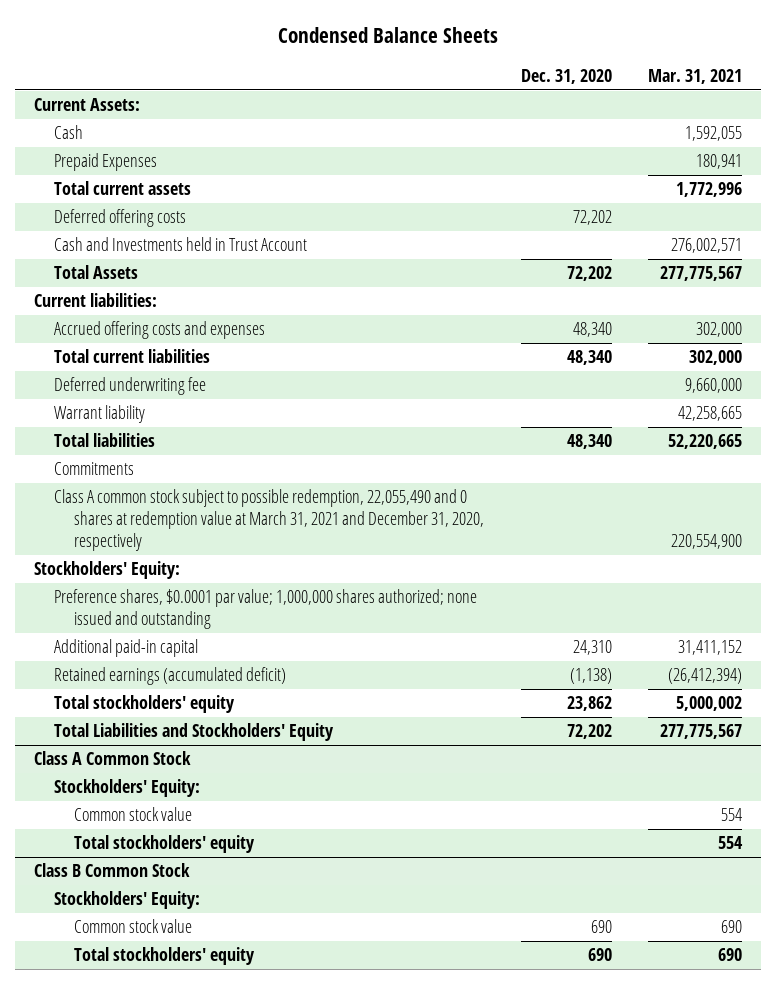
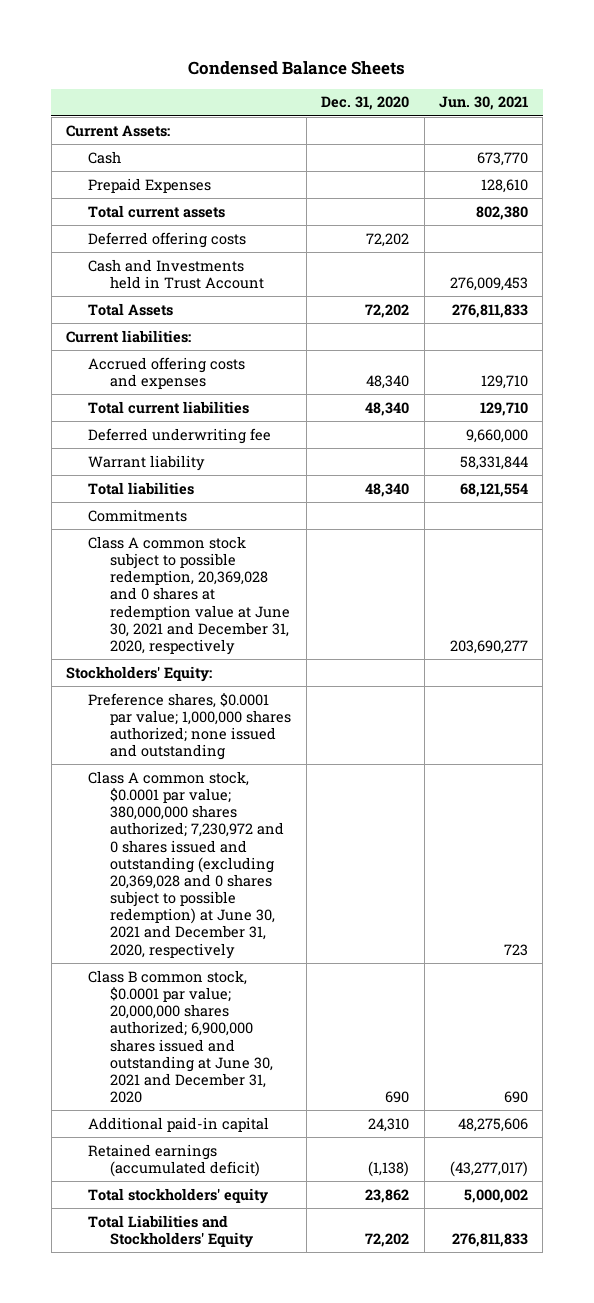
- | Dec. 31, 2020 | Mar. 31, 2021
+ | Dec. 31, 2020 | Jun. 30, 2021
- Class A common stock subject to possible redemption, 22,055,490 and 0 shares at redemption value at March 31, 2021 and December 31, 2020, respectively | | 220,554,900
+ Class A common stock subject to possible redemption, 20,369,028 and 0 shares at redemption value at June 30, 2021 and December 31, 2020, respectively | | 203,690,277
+ Class A common stock, $0.0001 par value; 380,000,000 shares authorized; 7,230,972 and 0 shares issued and outstanding (excluding 20,369,028 and 0 shares subject to possible redemption) at June 30, 2021 and December 31, 2020, respectively | | 723
+ Class B common stock, $0.0001 par value; 20,000,000 shares authorized; 6,900,000 shares issued and outstanding at June 30, 2021 and December 31, 2020 | 690 | 690
- Class A Common Stock
- Stockholders' Equity:
- Common stock value | | 554
- Total stockholders' equity | | 554
- Class B Common Stock
- Stockholders' Equity:
- Common stock value | 690 | 690
- Total stockholders' equity | 690 | 690

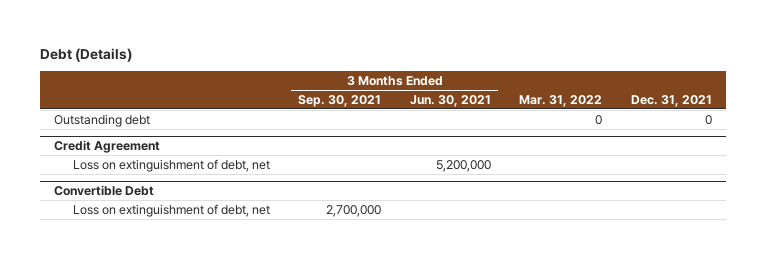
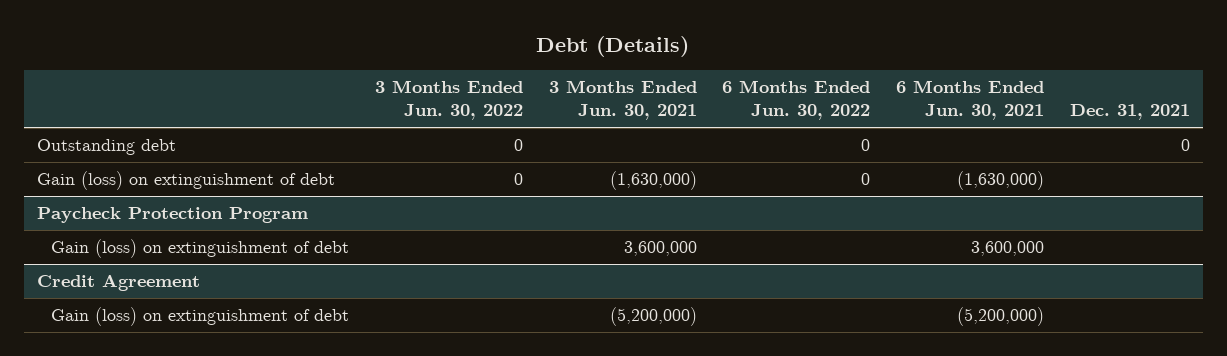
- | 3 Months Ended Sep. 30, 2021 | 3 Months Ended Jun. 30, 2021 | Mar. 31, 2022 | Dec. 31, 2021
+ | 3 Months Ended Jun. 30, 2022 | 3 Months Ended Jun. 30, 2021 | 6 Months Ended Jun. 30, 2022 | 6 Months Ended Jun. 30, 2021 | Dec. 31, 2021
+ Gain (loss) on extinguishment of debt | 0 | (1,630,000) | 0 | (1,630,000) |
+ Paycheck Protection Program
+ Gain (loss) on extinguishment of debt | | 3,600,000 | | 3,600,000 |
@ Credit Agreement
- Loss on extinguishment of debt, net | | 5,200,000 | |
- Convertible Debt
- Loss on extinguishment of debt, net | 2,700,000 | | |
@ Credit Agreement
+ Gain (loss) on extinguishment of debt | | (5,200,000) | | (5,200,000) |

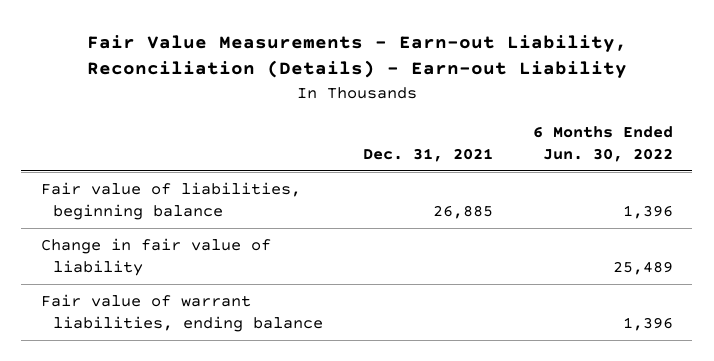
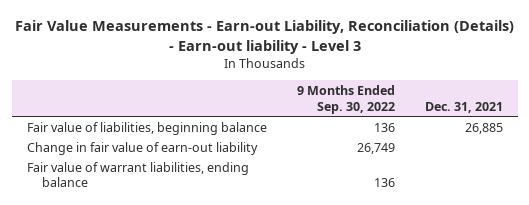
- Fair Value Measurements - Earn-out Liability, Reconciliation (Details) - Earn-out Liability
+ Fair Value Measurements - Earn-out Liability, Reconciliation (Details) - Earn-out liability - Level 3
- | Dec. 31, 2021 | 6 Months Ended Jun. 30, 2022
+ | 9 Months Ended Sep. 30, 2022 | Dec. 31, 2021
- Change in fair value of liability | | 25,489
+ Change in fair value of earn-out liability | 26,749 |

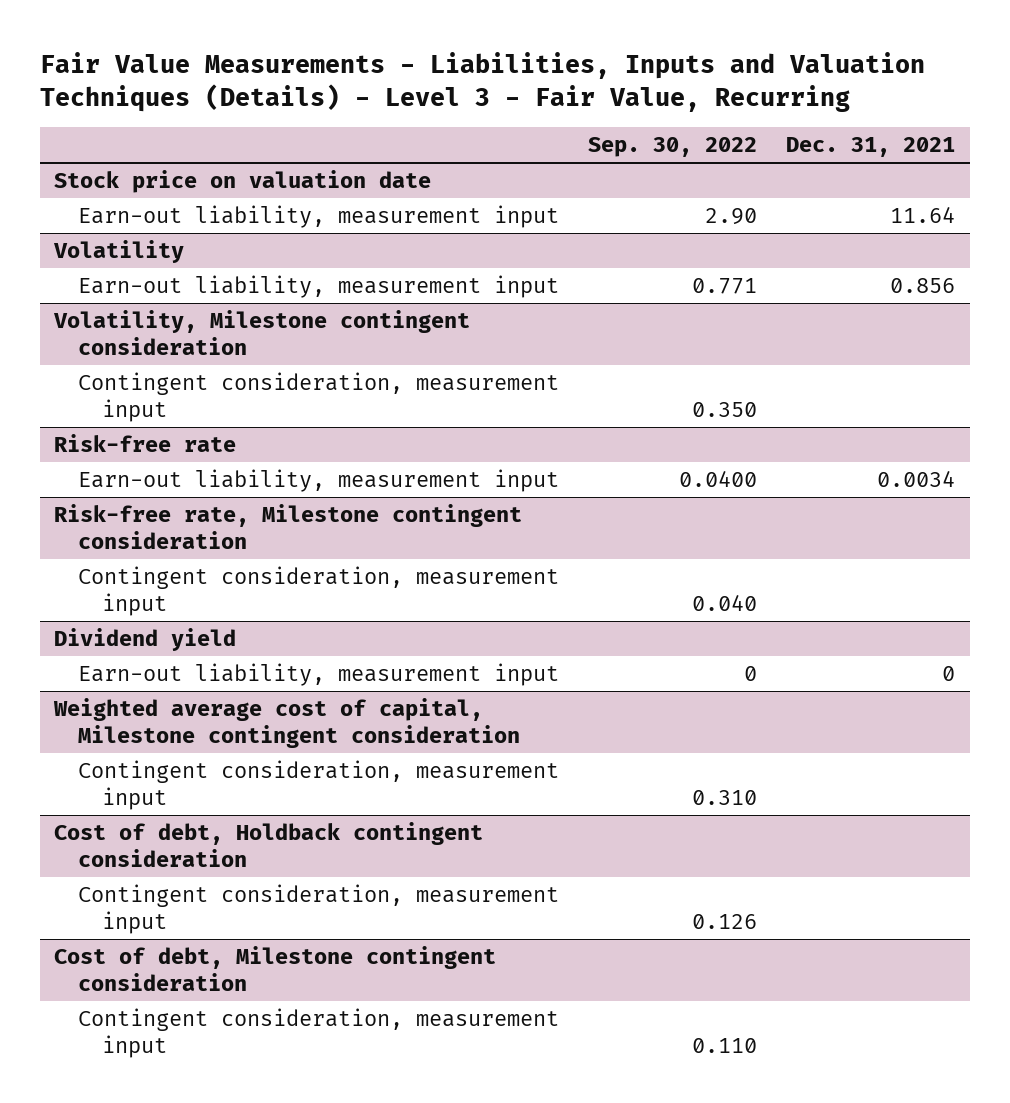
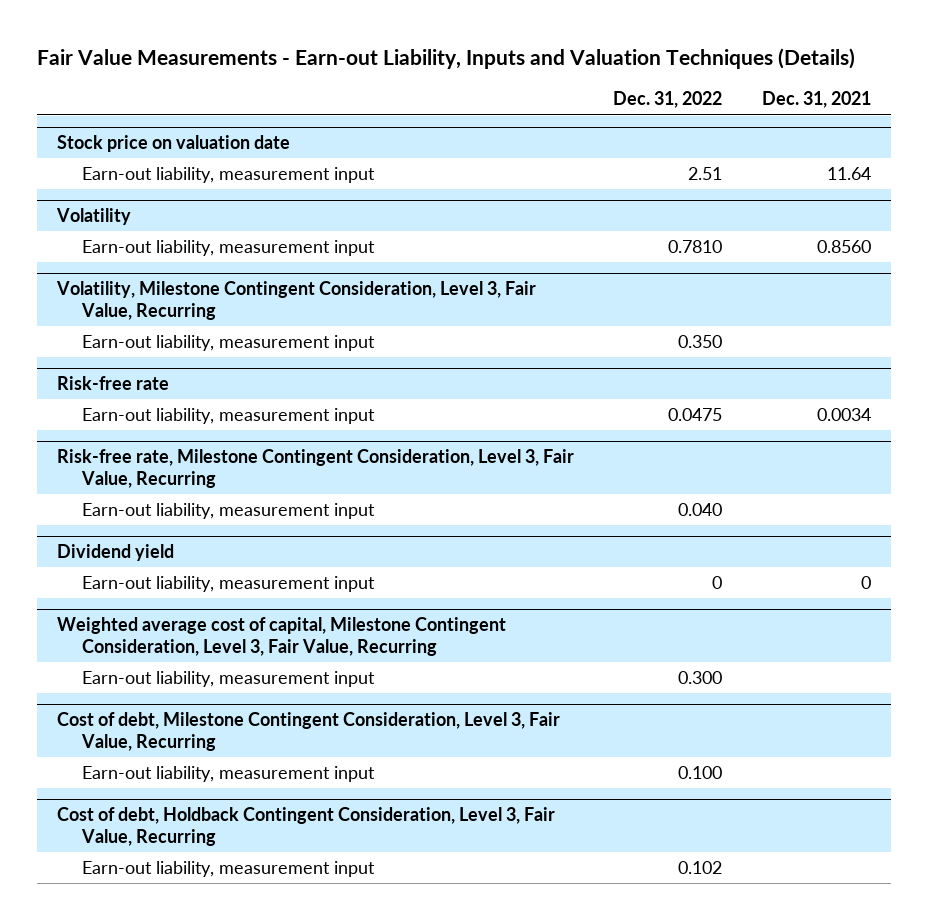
- Fair Value Measurements - Liabilities, Inputs and Valuation Techniques (Details) - Level 3 - Fair Value, Recurring
+ Fair Value Measurements - Earn-out Liability, Inputs and Valuation Techniques (Details)
- | Sep. 30, 2022 | Dec. 31, 2021
+ | Dec. 31, 2022 | Dec. 31, 2021
@ Volatility
- Earn-out liability, measurement input | 0.771 | 0.856
- Volatility, Milestone contingent consideration
- Contingent consideration, measurement input | 0.350 |
@ Volatility
+ Earn-out liability, measurement input | 0.7810 | 0.8560
+ Volatility, Milestone Contingent Consideration, Level 3, Fair Value, Recurring
+ Earn-out liability, measurement input | 0.350 |
- Risk-free rate, Milestone contingent consideration
- Contingent consideration, measurement input | 0.040 |
+ Risk-free rate, Milestone Contingent Consideration, Level 3, Fair Value, Recurring
+ Earn-out liability, measurement input | 0.040 |
- Weighted average cost of capital, Milestone contingent consideration
- Contingent consideration, measurement input | 0.310 |
- Cost of debt, Holdback contingent consideration
- Contingent consideration, measurement input | 0.126 |
- Cost of debt, Milestone contingent consideration
- Contingent consideration, measurement input | 0.110 |
+ Weighted average cost of capital, Milestone Contingent Consideration, Level 3, Fair Value, Recurring
+ Earn-out liability, measurement input | 0.300 |
+ Cost of debt, Milestone Contingent Consideration, Level 3, Fair Value, Recurring
+ Earn-out liability, measurement input | 0.100 |
+ Cost of debt, Holdback Contingent Consideration, Level 3, Fair Value, Recurring
+ Earn-out liability, measurement input | 0.102 |

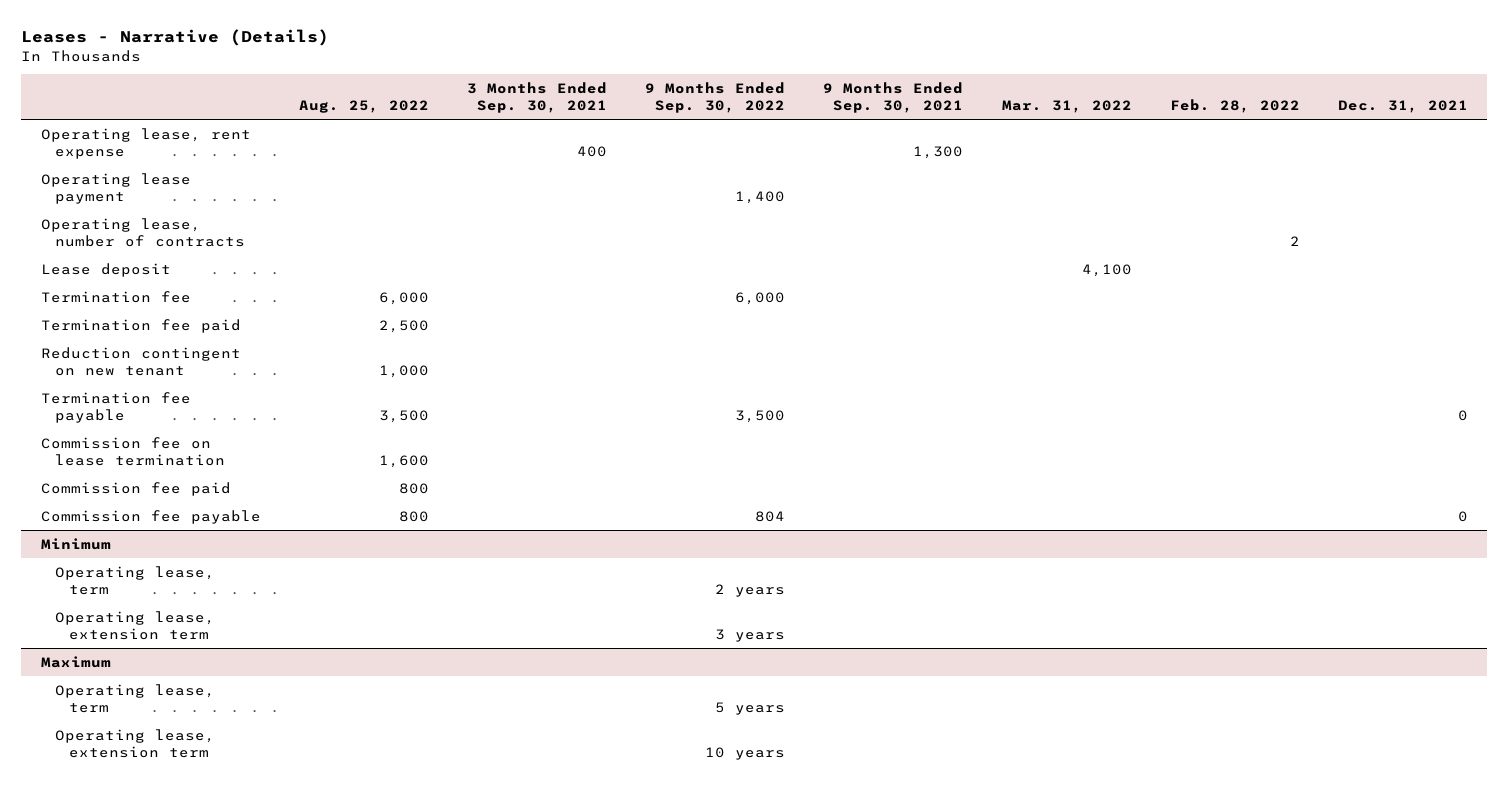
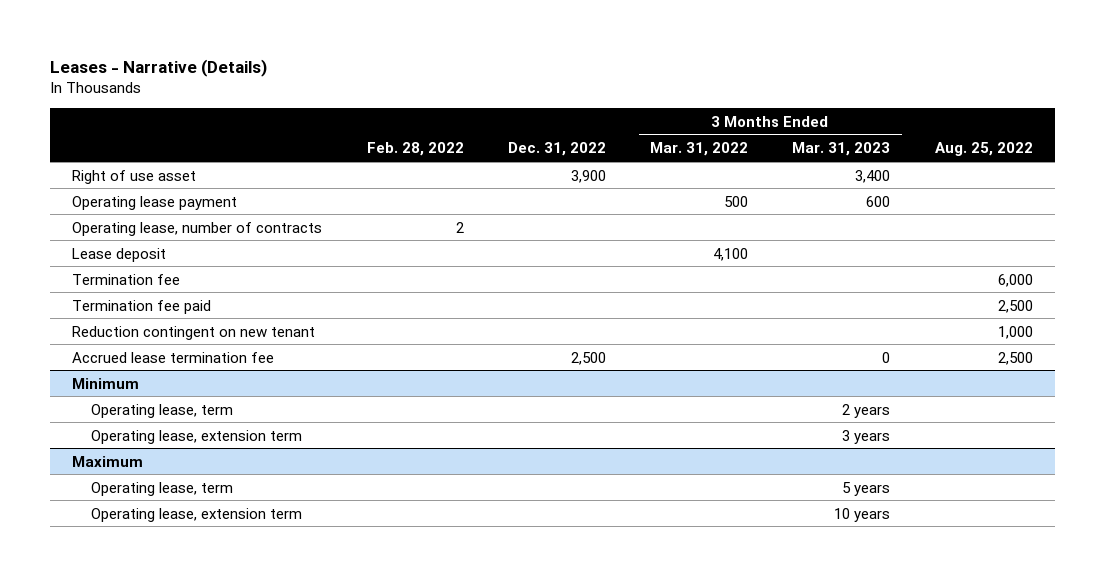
- | Aug. 25, 2022 | 3 Months Ended Sep. 30, 2021 | 9 Months Ended Sep. 30, 2022 | 9 Months Ended Sep. 30, 2021 | Mar. 31, 2022 | Feb. 28, 2022 | Dec. 31, 2021
+ | Feb. 28, 2022 | Dec. 31, 2022 | 3 Months Ended Mar. 31, 2022 | 3 Months Ended Mar. 31, 2023 | Aug. 25, 2022
- Operating lease, rent expense | | 400 | | 1,300 | | |
+ Right of use asset | | 3,900 | | 3,400 |
- Termination fee payable | 3,500 | | 3,500 | | | | 0
- Commission fee on lease termination | 1,600 | | | | | |
- Commission fee paid | 800 | | | | | |
- Commission fee payable | 800 | | 804 | | | | 0
+ Accrued lease termination fee | | 2,500 | | 0 | 2,500

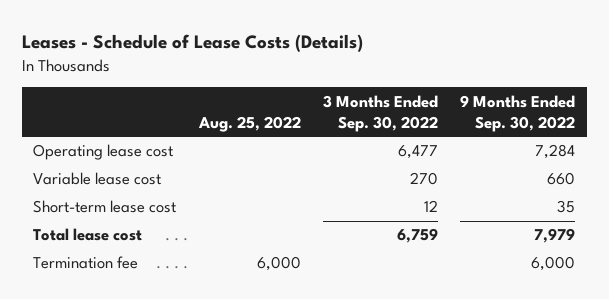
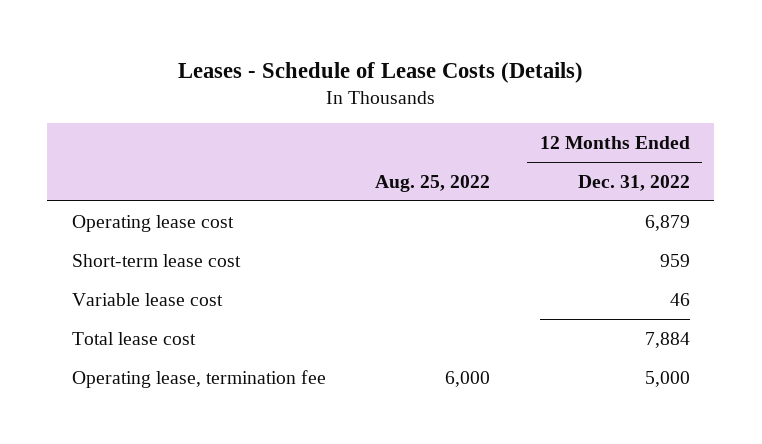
- | Aug. 25, 2022 | 3 Months Ended Sep. 30, 2022 | 9 Months Ended Sep. 30, 2022
+ | Aug. 25, 2022 | 12 Months Ended Dec. 31, 2022
moved down: Variable lease cost | | 46
- Termination fee | 6,000 | | 6,000
+ Operating lease, termination fee | 6,000 | 5,000

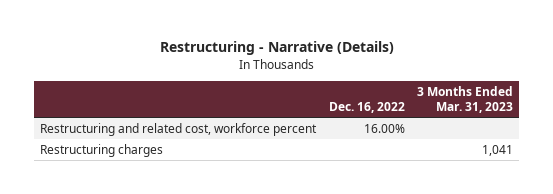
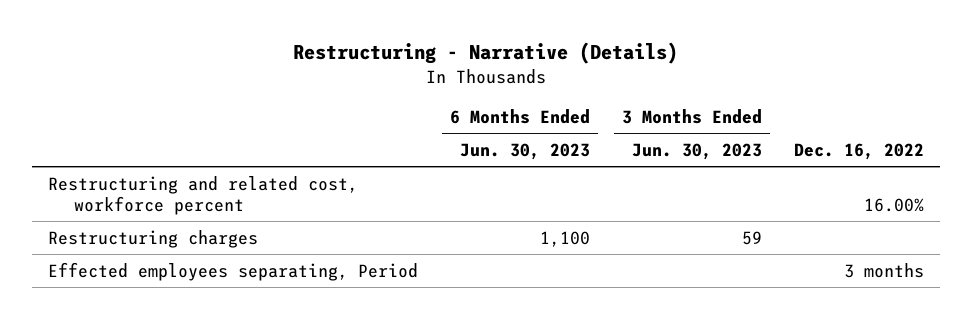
- | Dec. 16, 2022 | 3 Months Ended Mar. 31, 2023
+ | 6 Months Ended Jun. 30, 2023 | 3 Months Ended Jun. 30, 2023 | Dec. 16, 2022
+ Effected employees separating, Period | | | 3 months

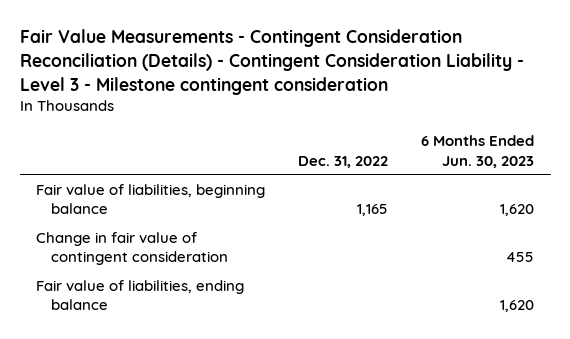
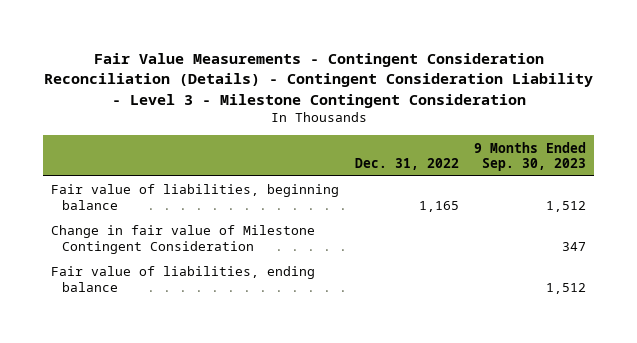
- Fair Value Measurements - Contingent Consideration Reconciliation (Details) - Contingent Consideration Liability - Level 3 - Milestone contingent consideration
+ Fair Value Measurements - Contingent Consideration Reconciliation (Details) - Contingent Consideration Liability - Level 3 - Milestone Contingent Consideration
- | Dec. 31, 2022 | 6 Months Ended Jun. 30, 2023
+ | Dec. 31, 2022 | 9 Months Ended Sep. 30, 2023
- Change in fair value of contingent consideration | | 455
+ Change in fair value of Milestone Contingent Consideration | | 347

